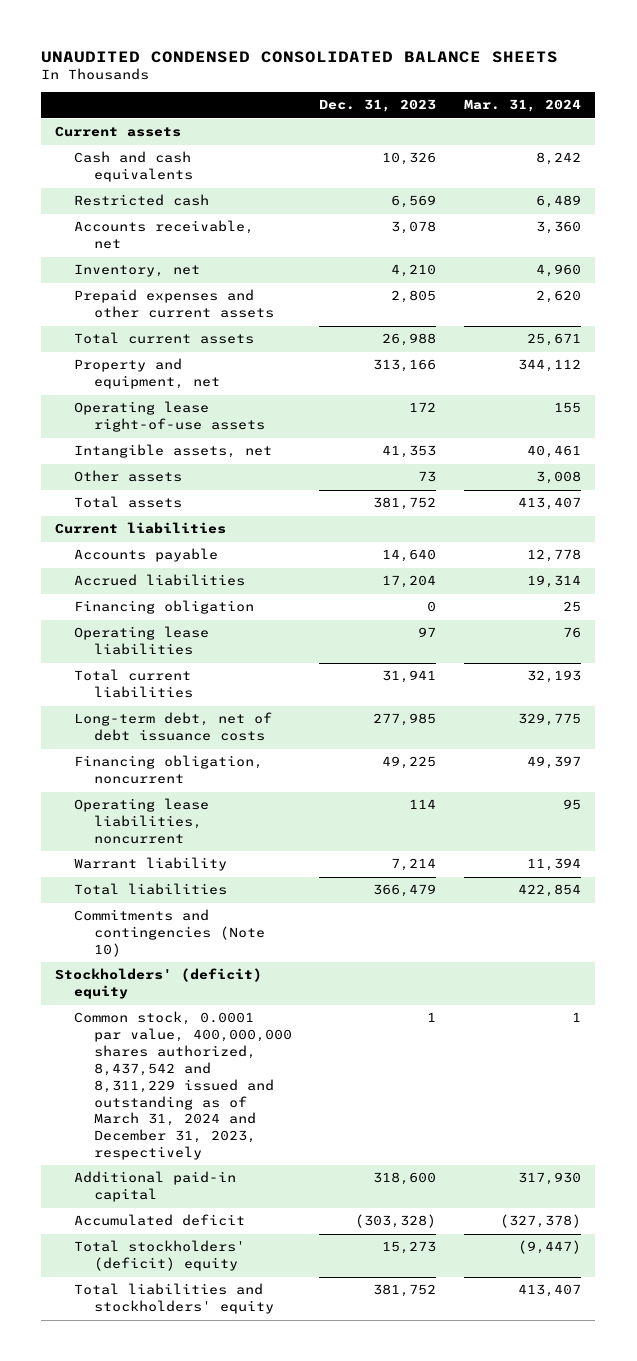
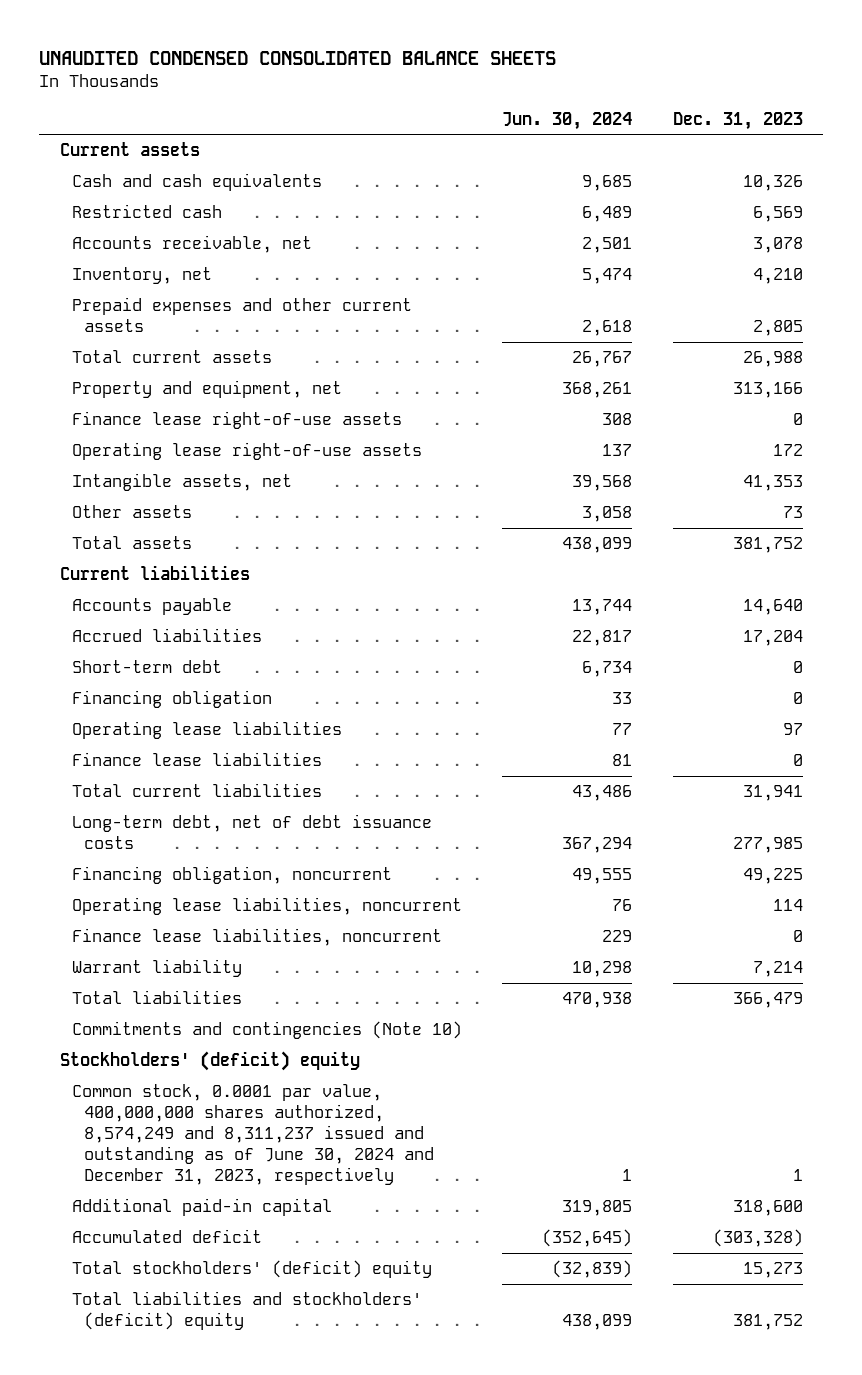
- | Dec. 31, 2023 | Mar. 31, 2024
+ | Jun. 30, 2024 | Dec. 31, 2023
+ Finance lease right-of-use assets | 308 | 0
+ Short-term debt | 6,734 | 0
+ Finance lease liabilities | 81 | 0
+ Finance lease liabilities, noncurrent | 229 | 0
- Common stock, 0.0001 par value, 400,000,000 shares authorized, 8,437,542 and 8,311,229 issued and outstanding as of March 31, 2024 and December 31, 2023, respectively | 1 | 1
+ Common stock, 0.0001 par value, 400,000,000 shares authorized, 8,574,249 and 8,311,237 issued and outstanding as of June 30, 2024 and December 31, 2023, respectively | 1 | 1
- Total liabilities and stockholders' equity | 381,752 | 413,407
+ Total liabilities and stockholders' (deficit) equity | 438,099 | 381,752

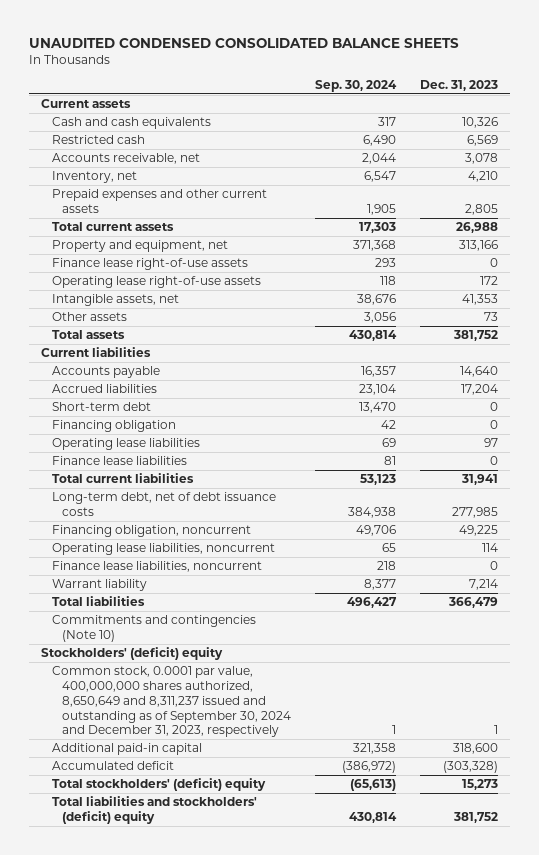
- | Jun. 30, 2024 | Dec. 31, 2023
+ | Sep. 30, 2024 | Dec. 31, 2023
- Common stock, 0.0001 par value, 400,000,000 shares authorized, 8,574,249 and 8,311,237 issued and outstanding as of June 30, 2024 and December 31, 2023, respectively | 1 | 1
+ Common stock, 0.0001 par value, 400,000,000 shares authorized, 8,650,649 and 8,311,237 issued and outstanding as of September 30, 2024 and December 31, 2023, respectively | 1 | 1

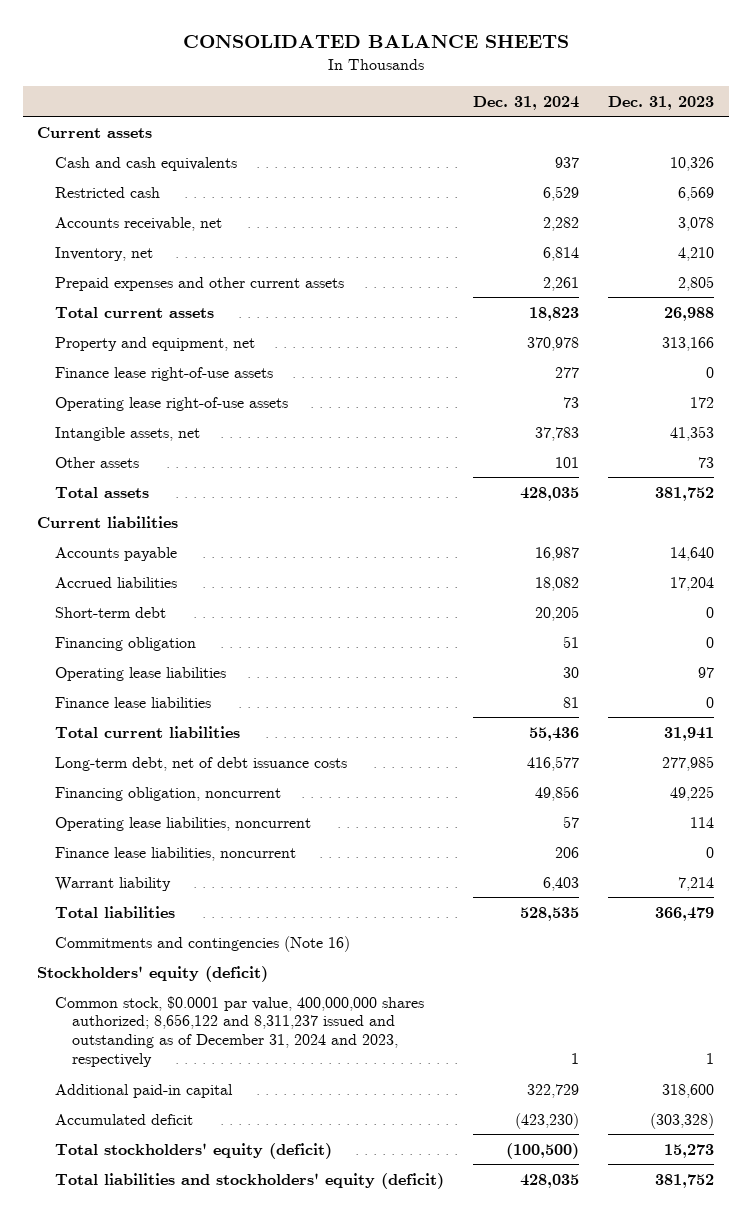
- UNAUDITED CONDENSED CONSOLIDATED BALANCE SHEETS
+ CONSOLIDATED BALANCE SHEETS
- | Sep. 30, 2024 | Dec. 31, 2023
+ | Dec. 31, 2024 | Dec. 31, 2023
- Commitments and contingencies (Note 10)
- Stockholders' (deficit) equity
- Common stock, 0.0001 par value, 400,000,000 shares authorized, 8,650,649 and 8,311,237 issued and outstanding as of September 30, 2024 and December 31, 2023, respectively | 1 | 1
+ Commitments and contingencies (Note 16)
+ Stockholders' equity (deficit)
+ Common stock, $0.0001 par value, 400,000,000 shares authorized; 8,656,122 and 8,311,237 issued and outstanding as of December 31, 2024 and 2023, respectively | 1 | 1
- Total stockholders' (deficit) equity | (65,613) | 15,273
- Total liabilities and stockholders' (deficit) equity | 430,814 | 381,752
+ Total stockholders' equity (deficit) | (100,500) | 15,273
+ Total liabilities and stockholders' equity (deficit) | 428,035 | 381,752

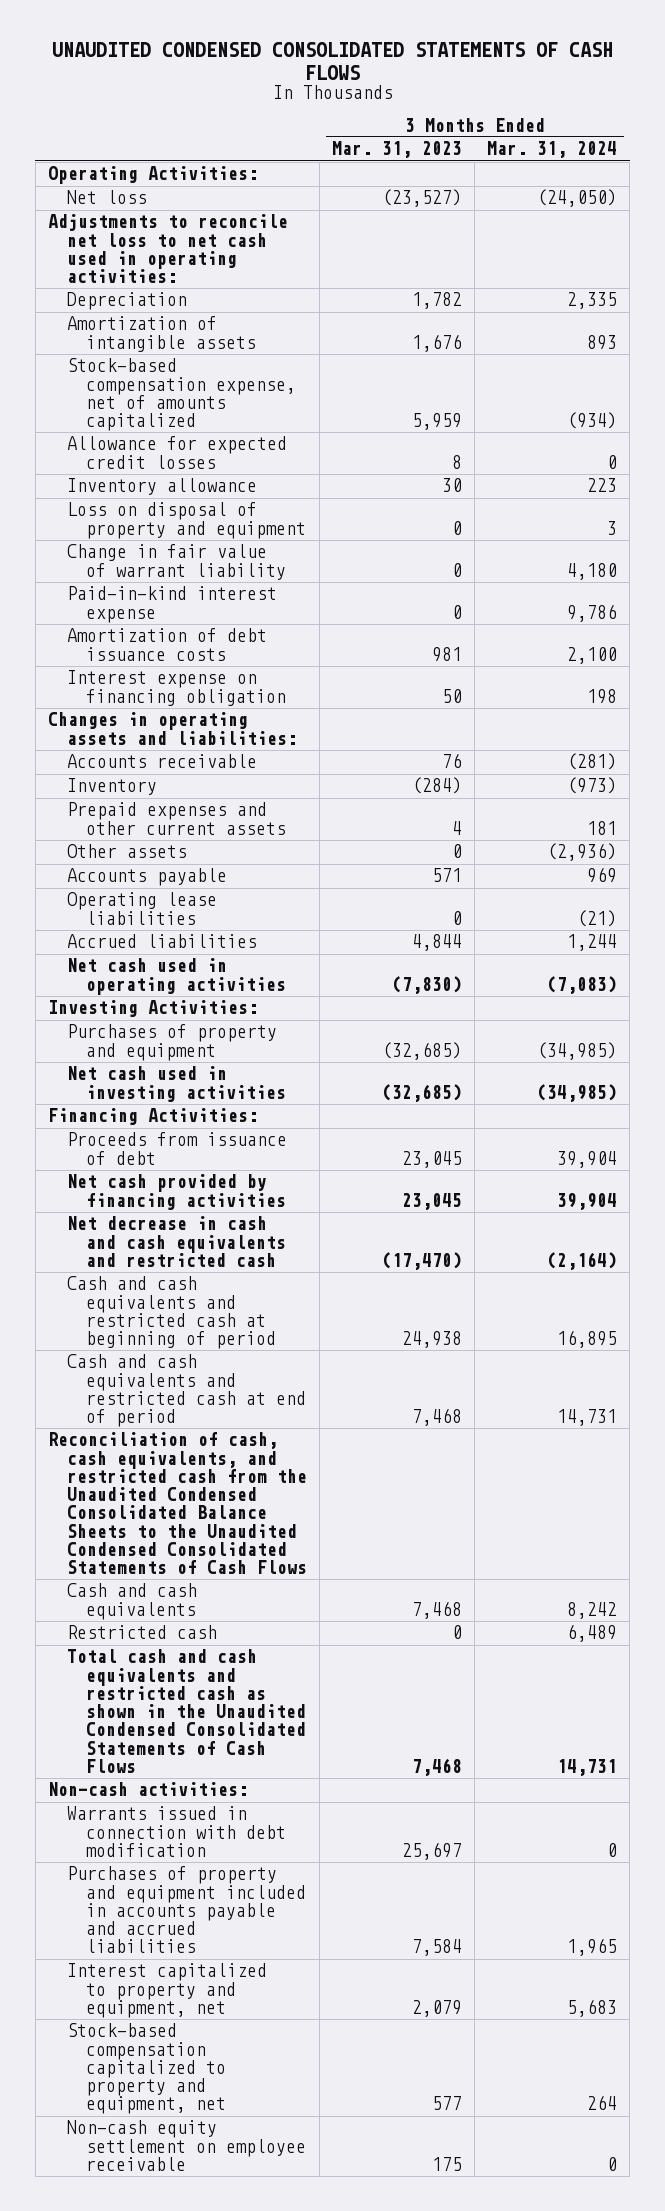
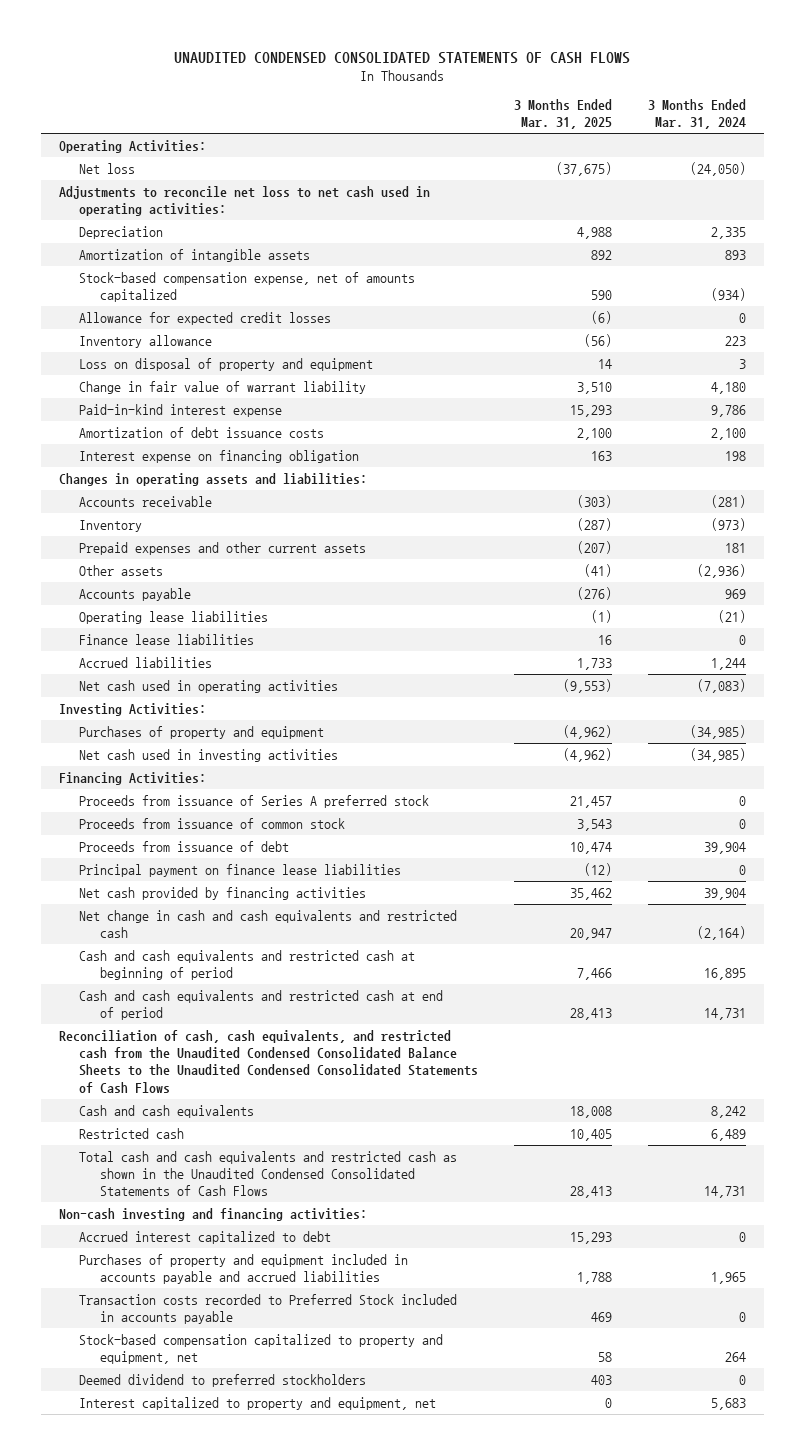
- | 3 Months Ended Mar. 31, 2023 | 3 Months Ended Mar. 31, 2024
+ | 3 Months Ended Mar. 31, 2025 | 3 Months Ended Mar. 31, 2024
+ Finance lease liabilities | 16 | 0
+ Proceeds from issuance of Series A preferred stock | 21,457 | 0
+ Proceeds from issuance of common stock | 3,543 | 0
+ Principal payment on finance lease liabilities | (12) | 0
- Net decrease in cash and cash equivalents and restricted cash | (17,470) | (2,164)
+ Net change in cash and cash equivalents and restricted cash | 20,947 | (2,164)
- Non-cash activities:
- Warrants issued in connection with debt modification | 25,697 | 0
+ Non-cash investing and financing activities:
+ Accrued interest capitalized to debt | 15,293 | 0
+ Transaction costs recorded to Preferred Stock included in accounts payable | 469 | 0
- Non-cash equity settlement on employee receivable | 175 | 0
+ Deemed dividend to preferred stockholders | 403 | 0
moved down: Interest capitalized to property and equipment, net | 0 | 5,683

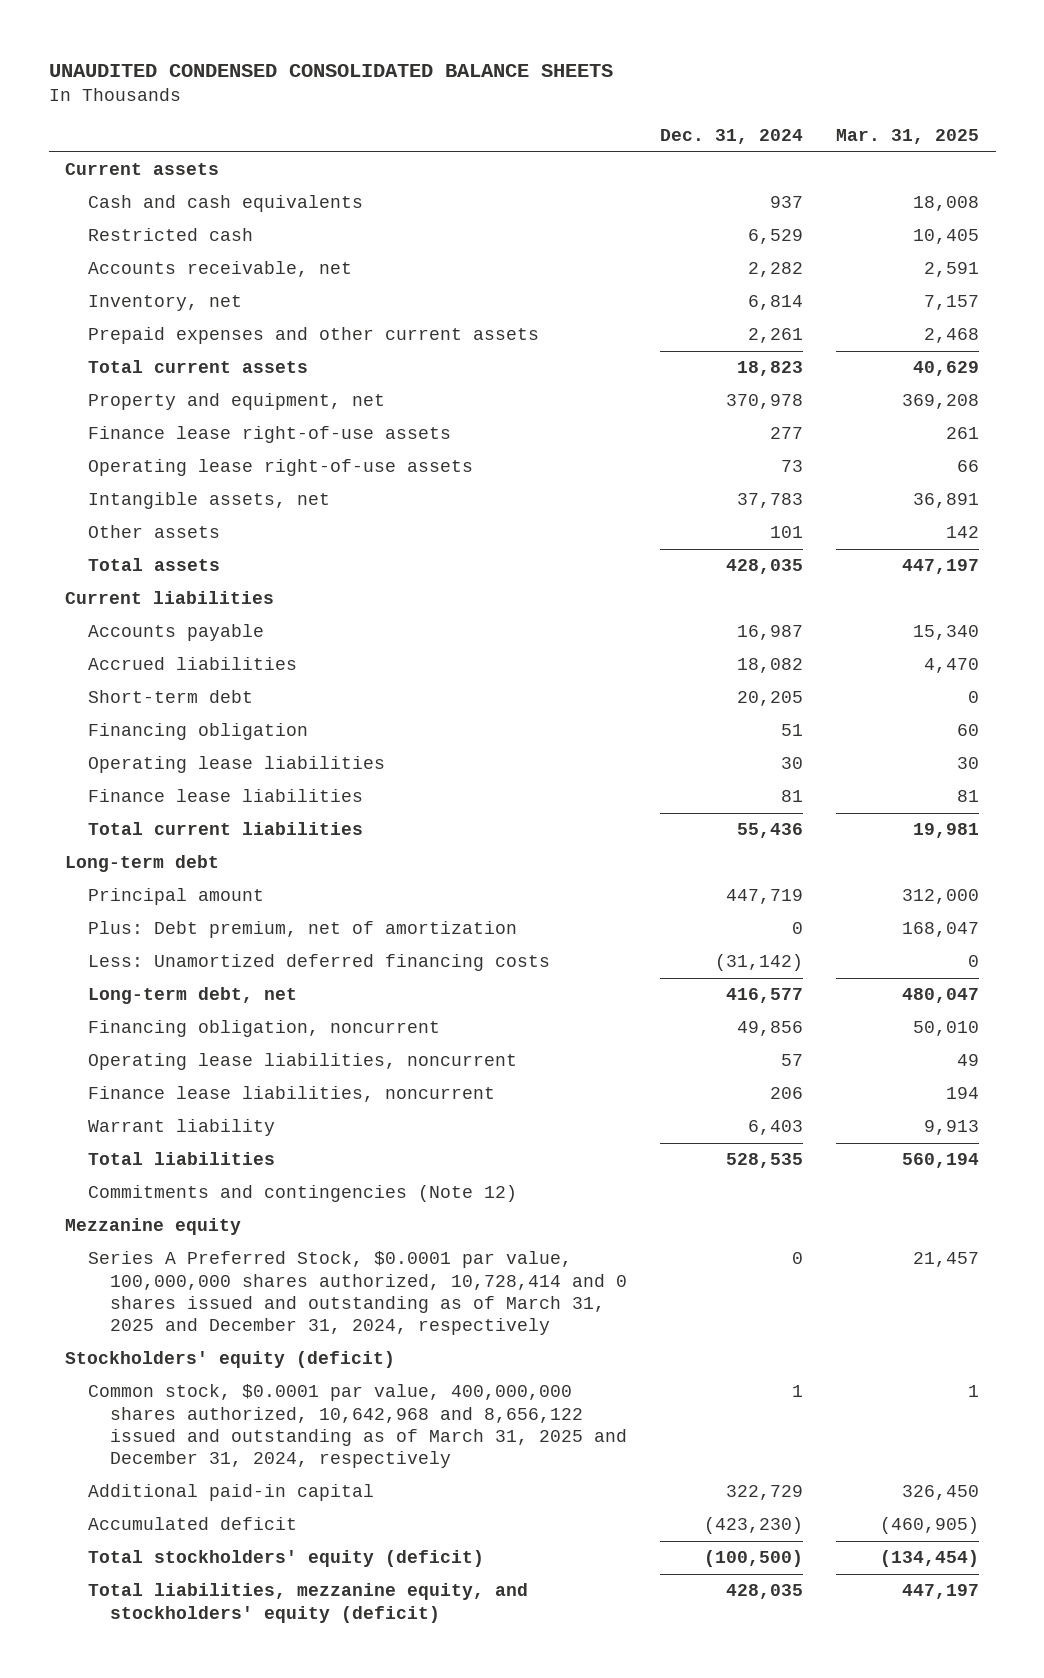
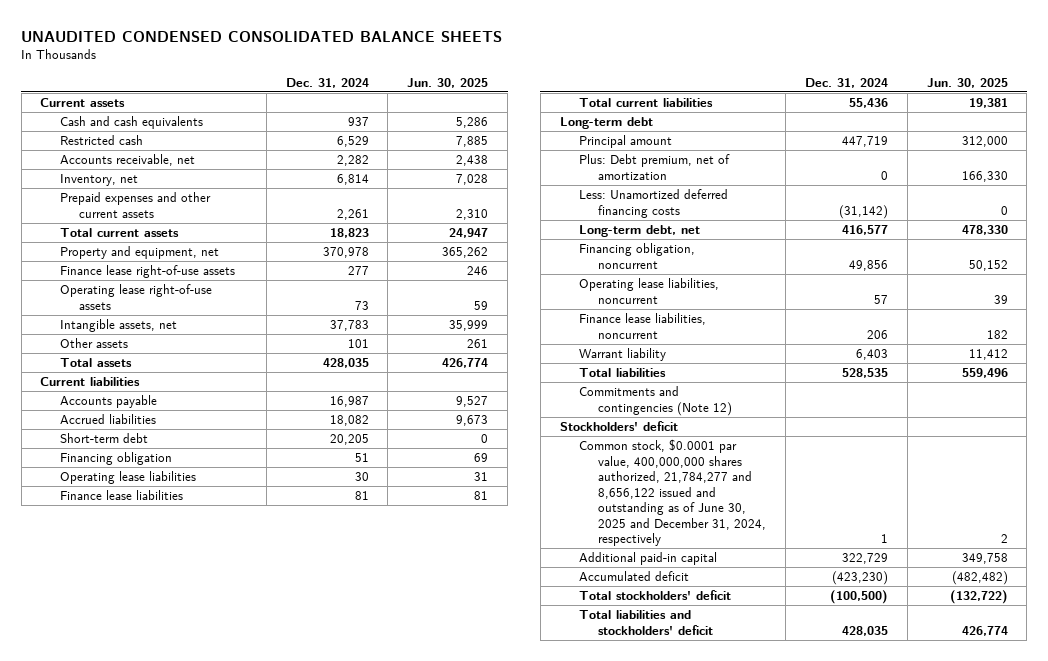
- | Dec. 31, 2024 | Mar. 31, 2025
+ | Dec. 31, 2024 | Jun. 30, 2025
- Mezzanine equity
- Series A Preferred Stock, $0.0001 par value, 100,000,000 shares authorized, 10,728,414 and 0 shares issued and outstanding as of March 31, 2025 and December 31, 2024, respectively | 0 | 21,457
- Stockholders' equity (deficit)
- Common stock, $0.0001 par value, 400,000,000 shares authorized, 10,642,968 and 8,656,122 issued and outstanding as of March 31, 2025 and December 31, 2024, respectively | 1 | 1
+ Stockholders' deficit
+ Common stock, $0.0001 par value, 400,000,000 shares authorized, 21,784,277 and 8,656,122 issued and outstanding as of June 30, 2025 and December 31, 2024, respectively | 1 | 2
- Total stockholders' equity (deficit) | (100,500) | (134,454)
- Total liabilities, mezzanine equity, and stockholders' equity (deficit) | 428,035 | 447,197
+ Total stockholders' deficit | (100,500) | (132,722)
+ Total liabilities and stockholders' deficit | 428,035 | 426,774

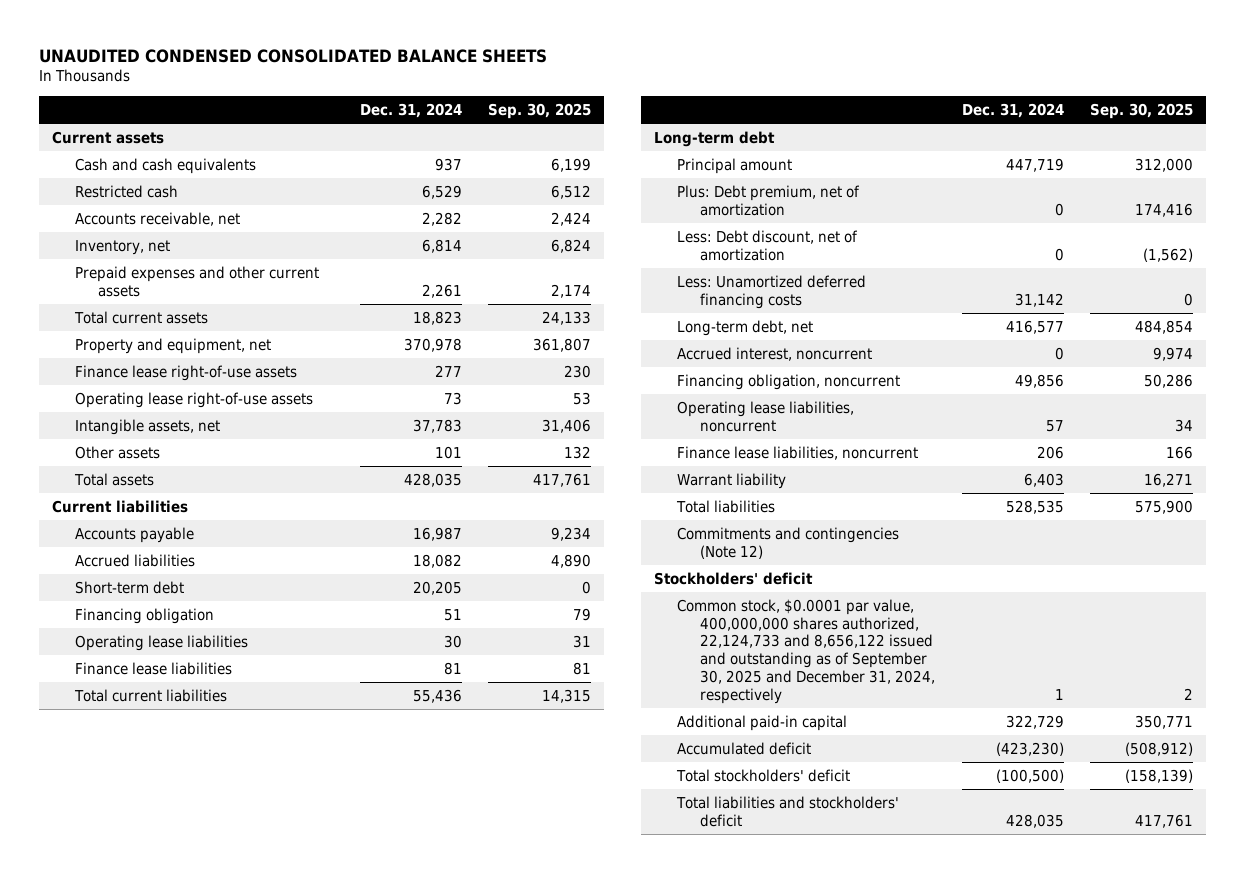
- | Dec. 31, 2024 | Jun. 30, 2025
+ | Dec. 31, 2024 | Sep. 30, 2025
- Less: Unamortized deferred financing costs | (31,142) | 0
+ Less: Debt discount, net of amortization | 0 | (1,562)
+ Less: Unamortized deferred financing costs | 31,142 | 0
+ Accrued interest, noncurrent | 0 | 9,974
- Common stock, $0.0001 par value, 400,000,000 shares authorized, 21,784,277 and 8,656,122 issued and outstanding as of June 30, 2025 and December 31, 2024, respectively | 1 | 2
+ Common stock, $0.0001 par value, 400,000,000 shares authorized, 22,124,733 and 8,656,122 issued and outstanding as of September 30, 2025 and December 31, 2024, respectively | 1 | 2

